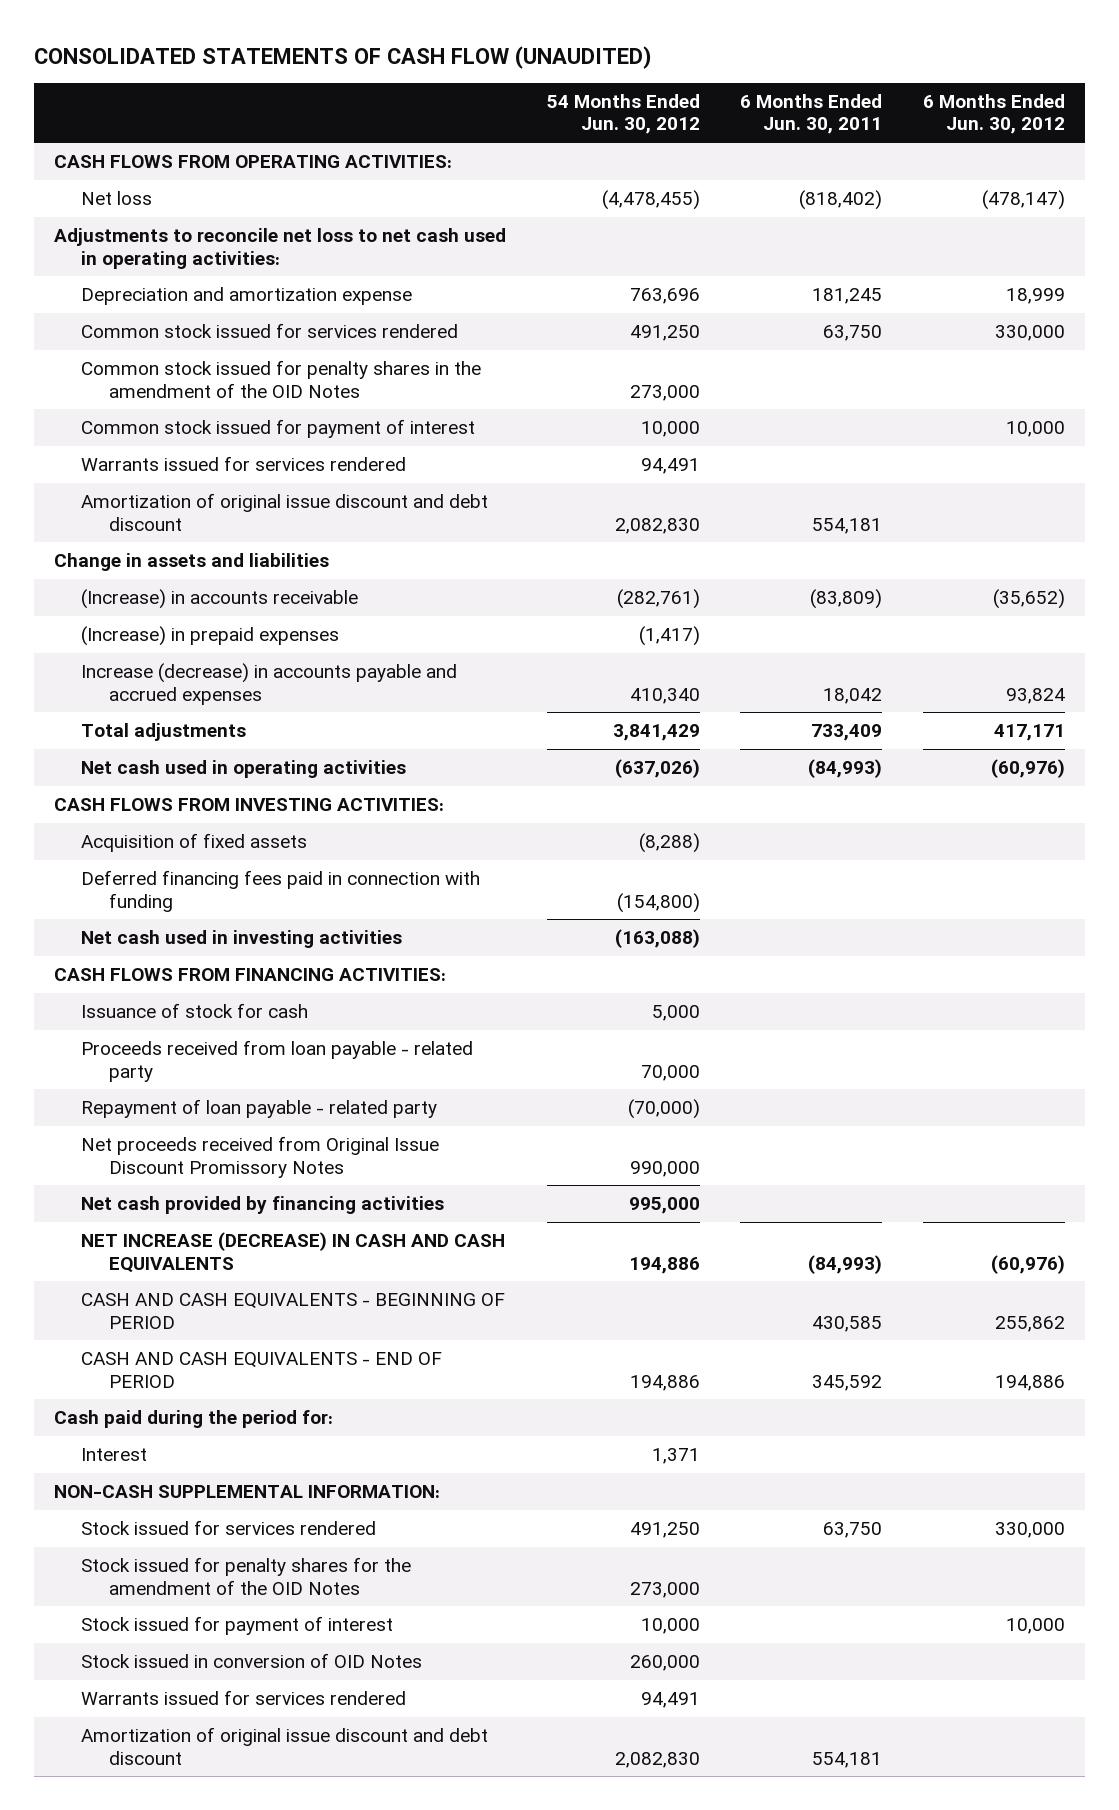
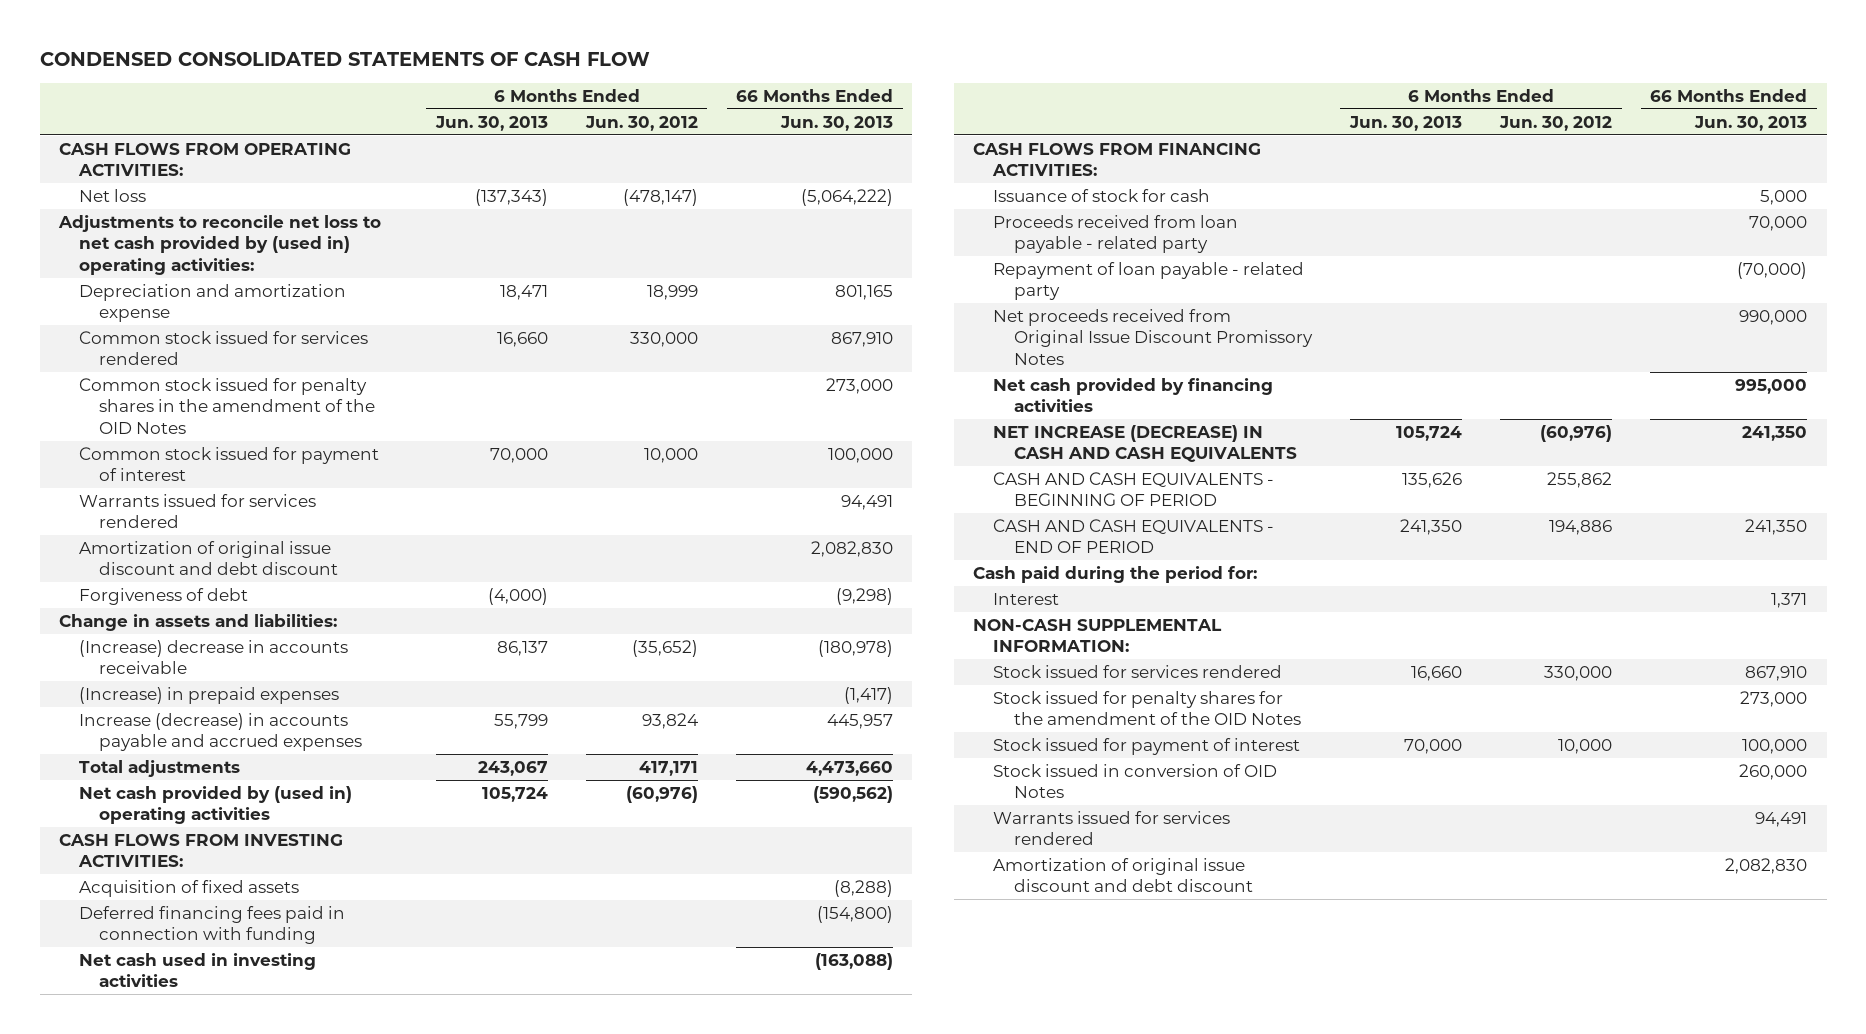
- CONSOLIDATED STATEMENTS OF CASH FLOW (UNAUDITED)
+ CONDENSED CONSOLIDATED STATEMENTS OF CASH FLOW
- | 54 Months Ended Jun. 30, 2012 | 6 Months Ended Jun. 30, 2011 | 6 Months Ended Jun. 30, 2012
+ | 6 Months Ended Jun. 30, 2013 | 6 Months Ended Jun. 30, 2012 | 66 Months Ended Jun. 30, 2013
- Adjustments to reconcile net loss to net cash used in operating activities:
+ Adjustments to reconcile net loss to net cash provided by (used in) operating activities:
- Change in assets and liabilities
- (Increase) in accounts receivable | (282,761) | (83,809) | (35,652)
+ Forgiveness of debt | (4,000) | | (9,298)
+ Change in assets and liabilities:
+ (Increase) decrease in accounts receivable | 86,137 | (35,652) | (180,978)
- Net cash used in operating activities | (637,026) | (84,993) | (60,976)
+ Net cash provided by (used in) operating activities | 105,724 | (60,976) | (590,562)

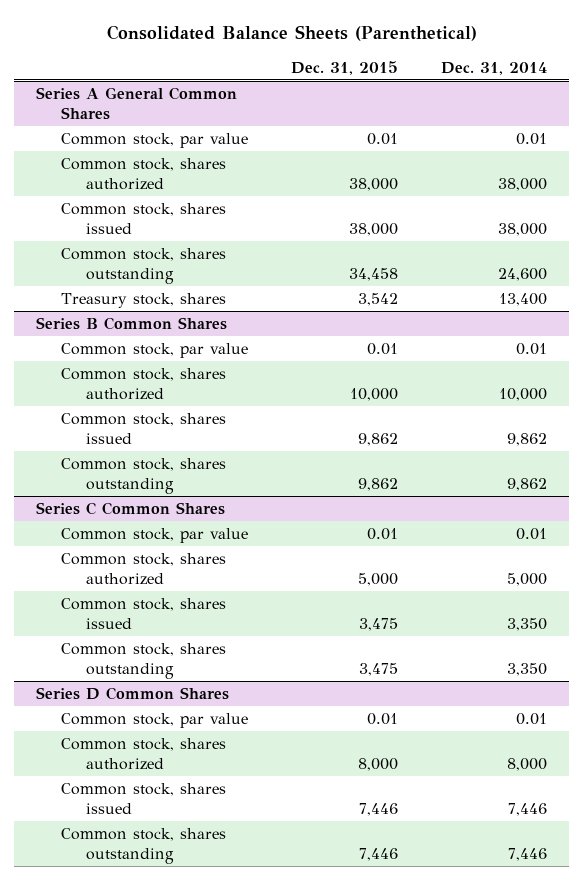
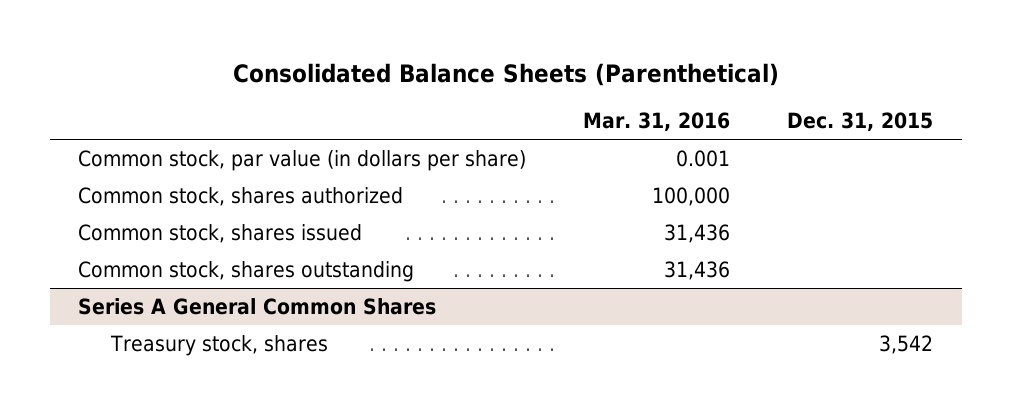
- | Dec. 31, 2015 | Dec. 31, 2014
+ | Mar. 31, 2016 | Dec. 31, 2015
+ Common stock, par value (in dollars per share) | 0.001 |
+ Common stock, shares authorized | 100,000 |
+ Common stock, shares issued | 31,436 |
+ Common stock, shares outstanding | 31,436 |
@ Series A General Common Shares
- Common stock, par value | 0.01 | 0.01
- Common stock, shares authorized | 38,000 | 38,000
- Common stock, shares issued | 38,000 | 38,000
- Common stock, shares outstanding | 34,458 | 24,600
- Series B Common Shares
- Common stock, par value | 0.01 | 0.01
- Common stock, shares authorized | 10,000 | 10,000
- Common stock, shares issued | 9,862 | 9,862
- Common stock, shares outstanding | 9,862 | 9,862
- Series C Common Shares
- Common stock, par value | 0.01 | 0.01
- Common stock, shares authorized | 5,000 | 5,000
- Common stock, shares issued | 3,475 | 3,350
- Common stock, shares outstanding | 3,475 | 3,350
- Series D Common Shares
- Common stock, par value | 0.01 | 0.01
- Common stock, shares authorized | 8,000 | 8,000
- Common stock, shares issued | 7,446 | 7,446
- Common stock, shares outstanding | 7,446 | 7,446

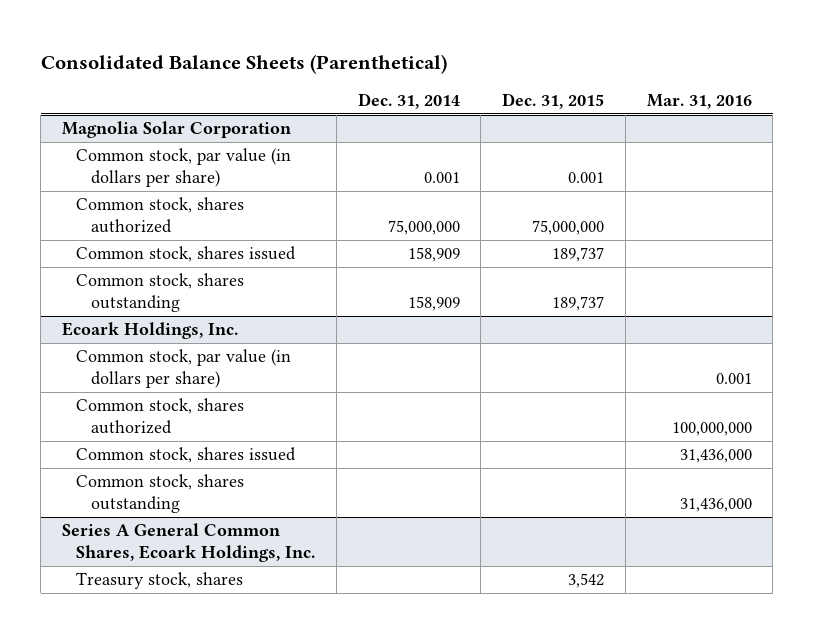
- | Mar. 31, 2016 | Dec. 31, 2015
+ | Dec. 31, 2014 | Dec. 31, 2015 | Mar. 31, 2016
+ Magnolia Solar Corporation
+ Common stock, par value (in dollars per share) | 0.001 | 0.001 |
+ Common stock, shares authorized | 75,000,000 | 75,000,000 |
+ Common stock, shares issued | 158,909 | 189,737 |
+ Common stock, shares outstanding | 158,909 | 189,737 |
+ Ecoark Holdings, Inc.
- Common stock, shares authorized | 100,000 |
- Common stock, shares issued | 31,436 |
- Common stock, shares outstanding | 31,436 |
- Series A General Common Shares
+ Common stock, shares authorized | | | 100,000,000
+ Common stock, shares issued | | | 31,436,000
+ Common stock, shares outstanding | | | 31,436,000
+ Series A General Common Shares, Ecoark Holdings, Inc.

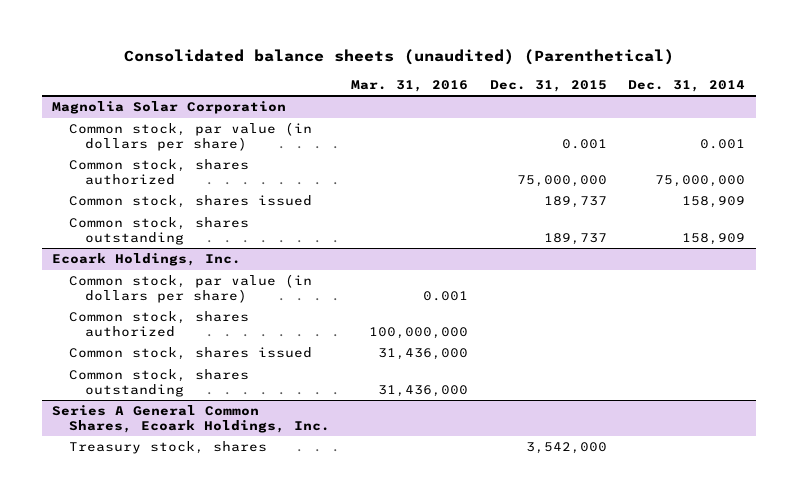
- Consolidated Balance Sheets (Parenthetical)
+ Consolidated balance sheets (unaudited) (Parenthetical)
- | Dec. 31, 2014 | Dec. 31, 2015 | Mar. 31, 2016
+ | Mar. 31, 2016 | Dec. 31, 2015 | Dec. 31, 2014
@ Series A General Common Shares, Ecoark Holdings, Inc.
- Treasury stock, shares | | 3,542 |
+ Treasury stock, shares | | 3,542,000 |

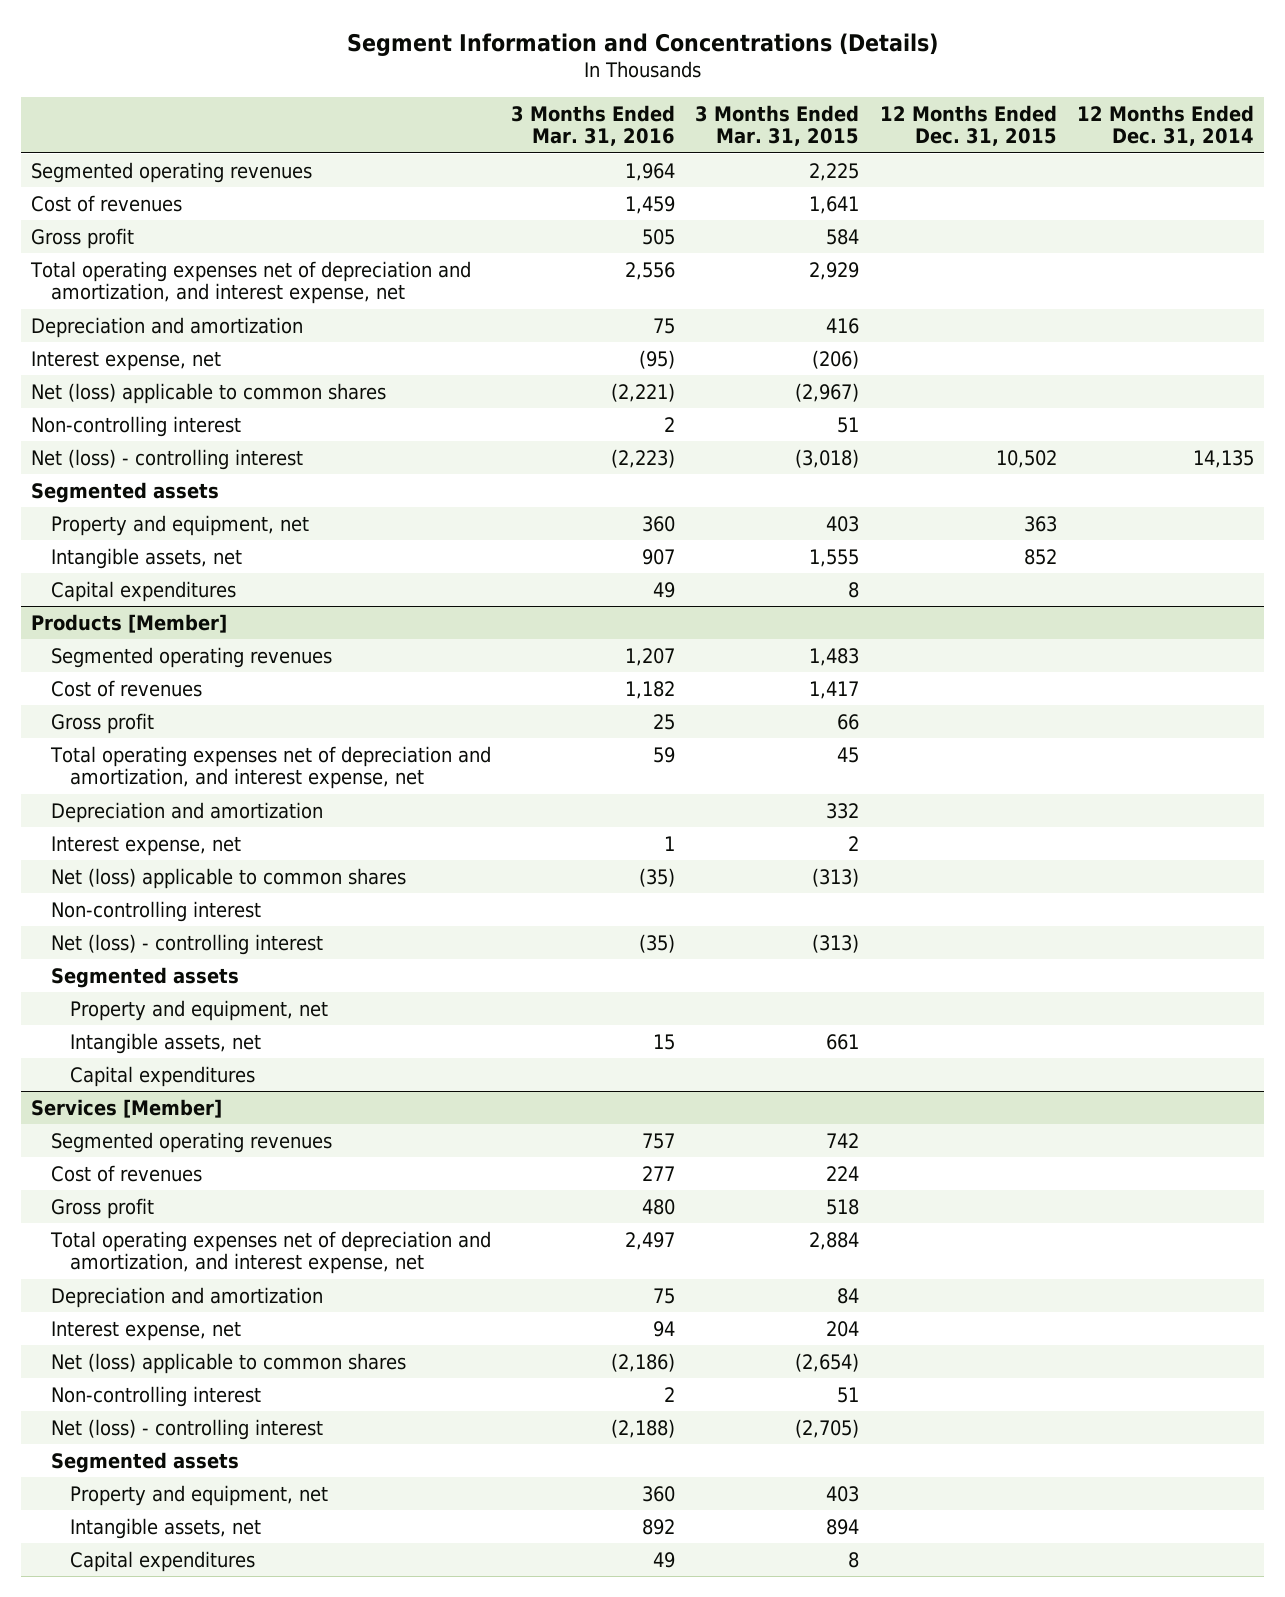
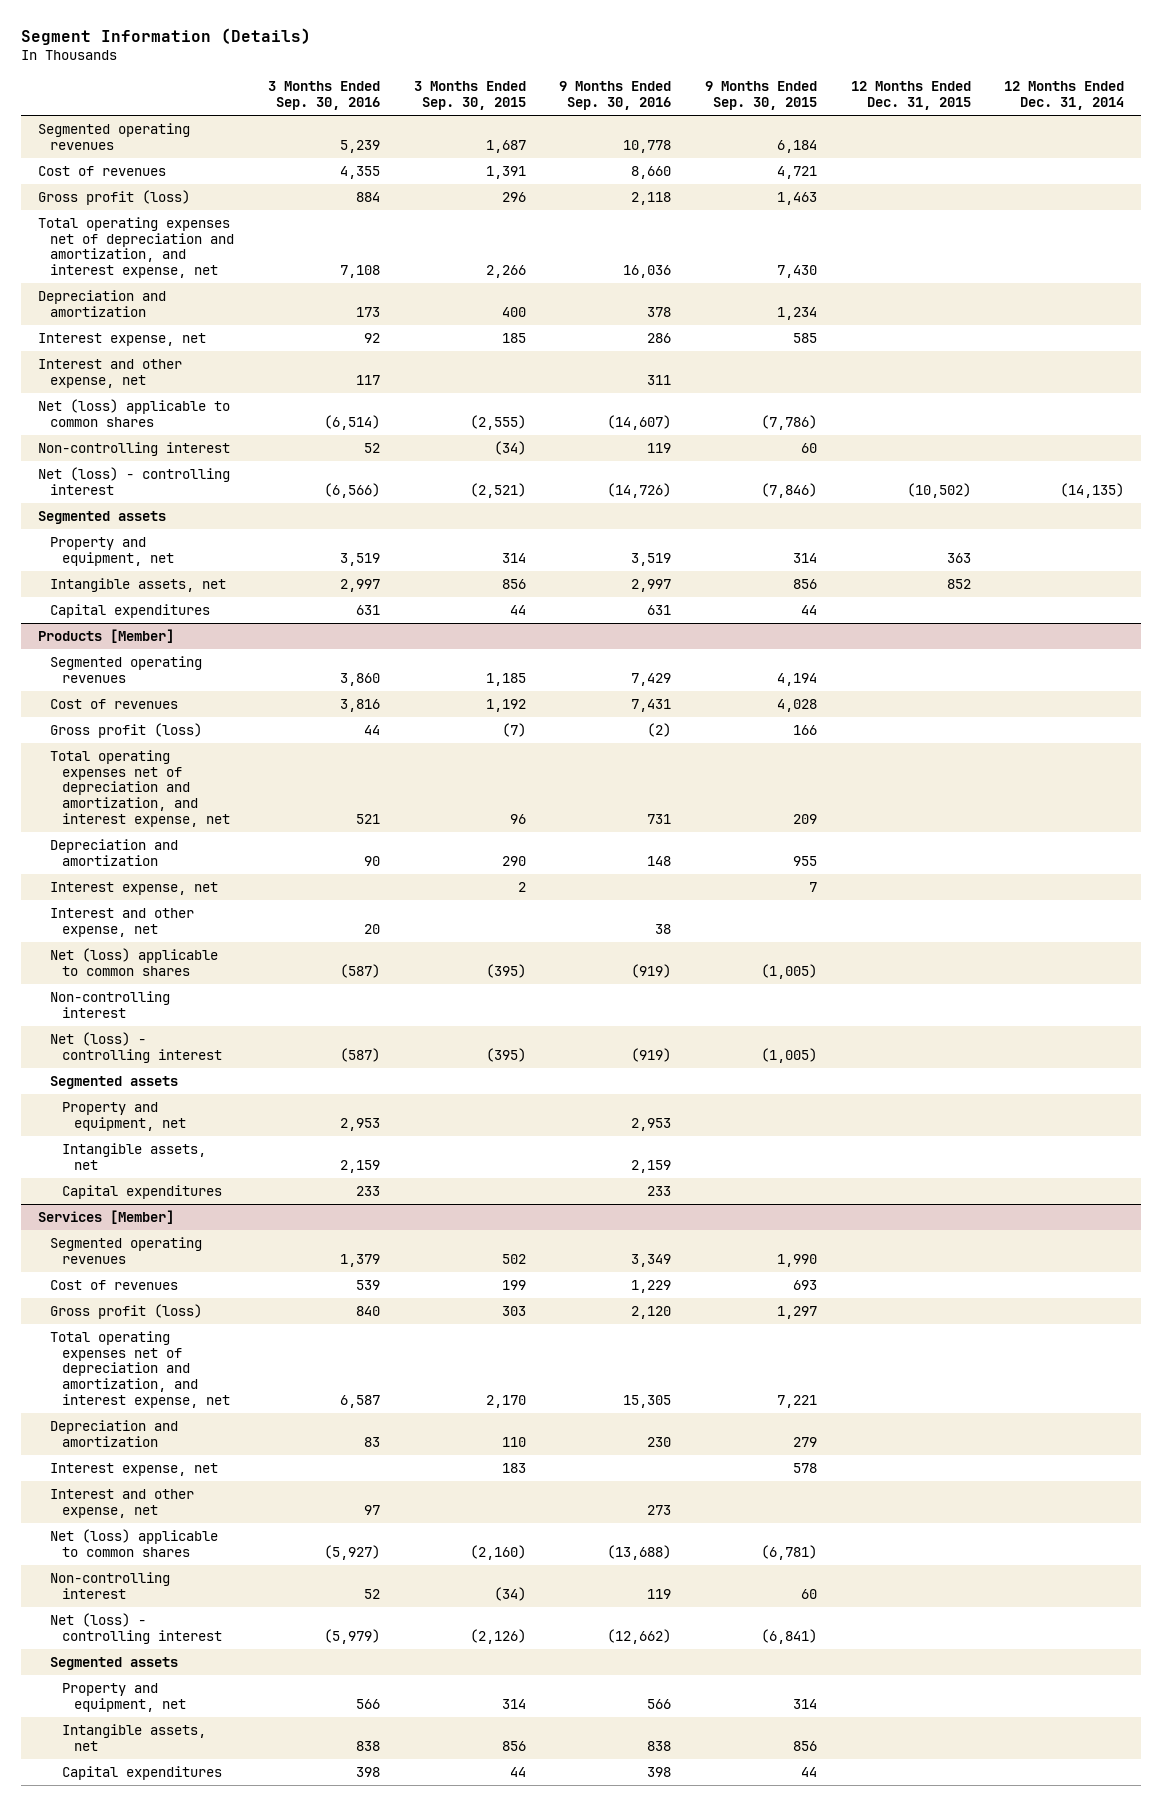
- Segment Information and Concentrations (Details)
+ Segment Information (Details)
- | 3 Months Ended Mar. 31, 2016 | 3 Months Ended Mar. 31, 2015 | 12 Months Ended Dec. 31, 2015 | 12 Months Ended Dec. 31, 2014
+ | 3 Months Ended Sep. 30, 2016 | 3 Months Ended Sep. 30, 2015 | 9 Months Ended Sep. 30, 2016 | 9 Months Ended Sep. 30, 2015 | 12 Months Ended Dec. 31, 2015 | 12 Months Ended Dec. 31, 2014
- Gross profit | 505 | 584 | |
+ Gross profit (loss) | 884 | 296 | 2,118 | 1,463 | |
+ Interest and other expense, net | 117 | | 311 | | |
- Net (loss) - controlling interest | (2,223) | (3,018) | 10,502 | 14,135
+ Net (loss) - controlling interest | (6,566) | (2,521) | (14,726) | (7,846) | (10,502) | (14,135)
@ Products [Member]
- Gross profit | 25 | 66 | |
+ Gross profit (loss) | 44 | (7) | (2) | 166 | |
+ Interest and other expense, net | 20 | | 38 | | |
@ Services [Member]
- Gross profit | 480 | 518 | |
+ Gross profit (loss) | 840 | 303 | 2,120 | 1,297 | |
+ Interest and other expense, net | 97 | | 273 | | |

